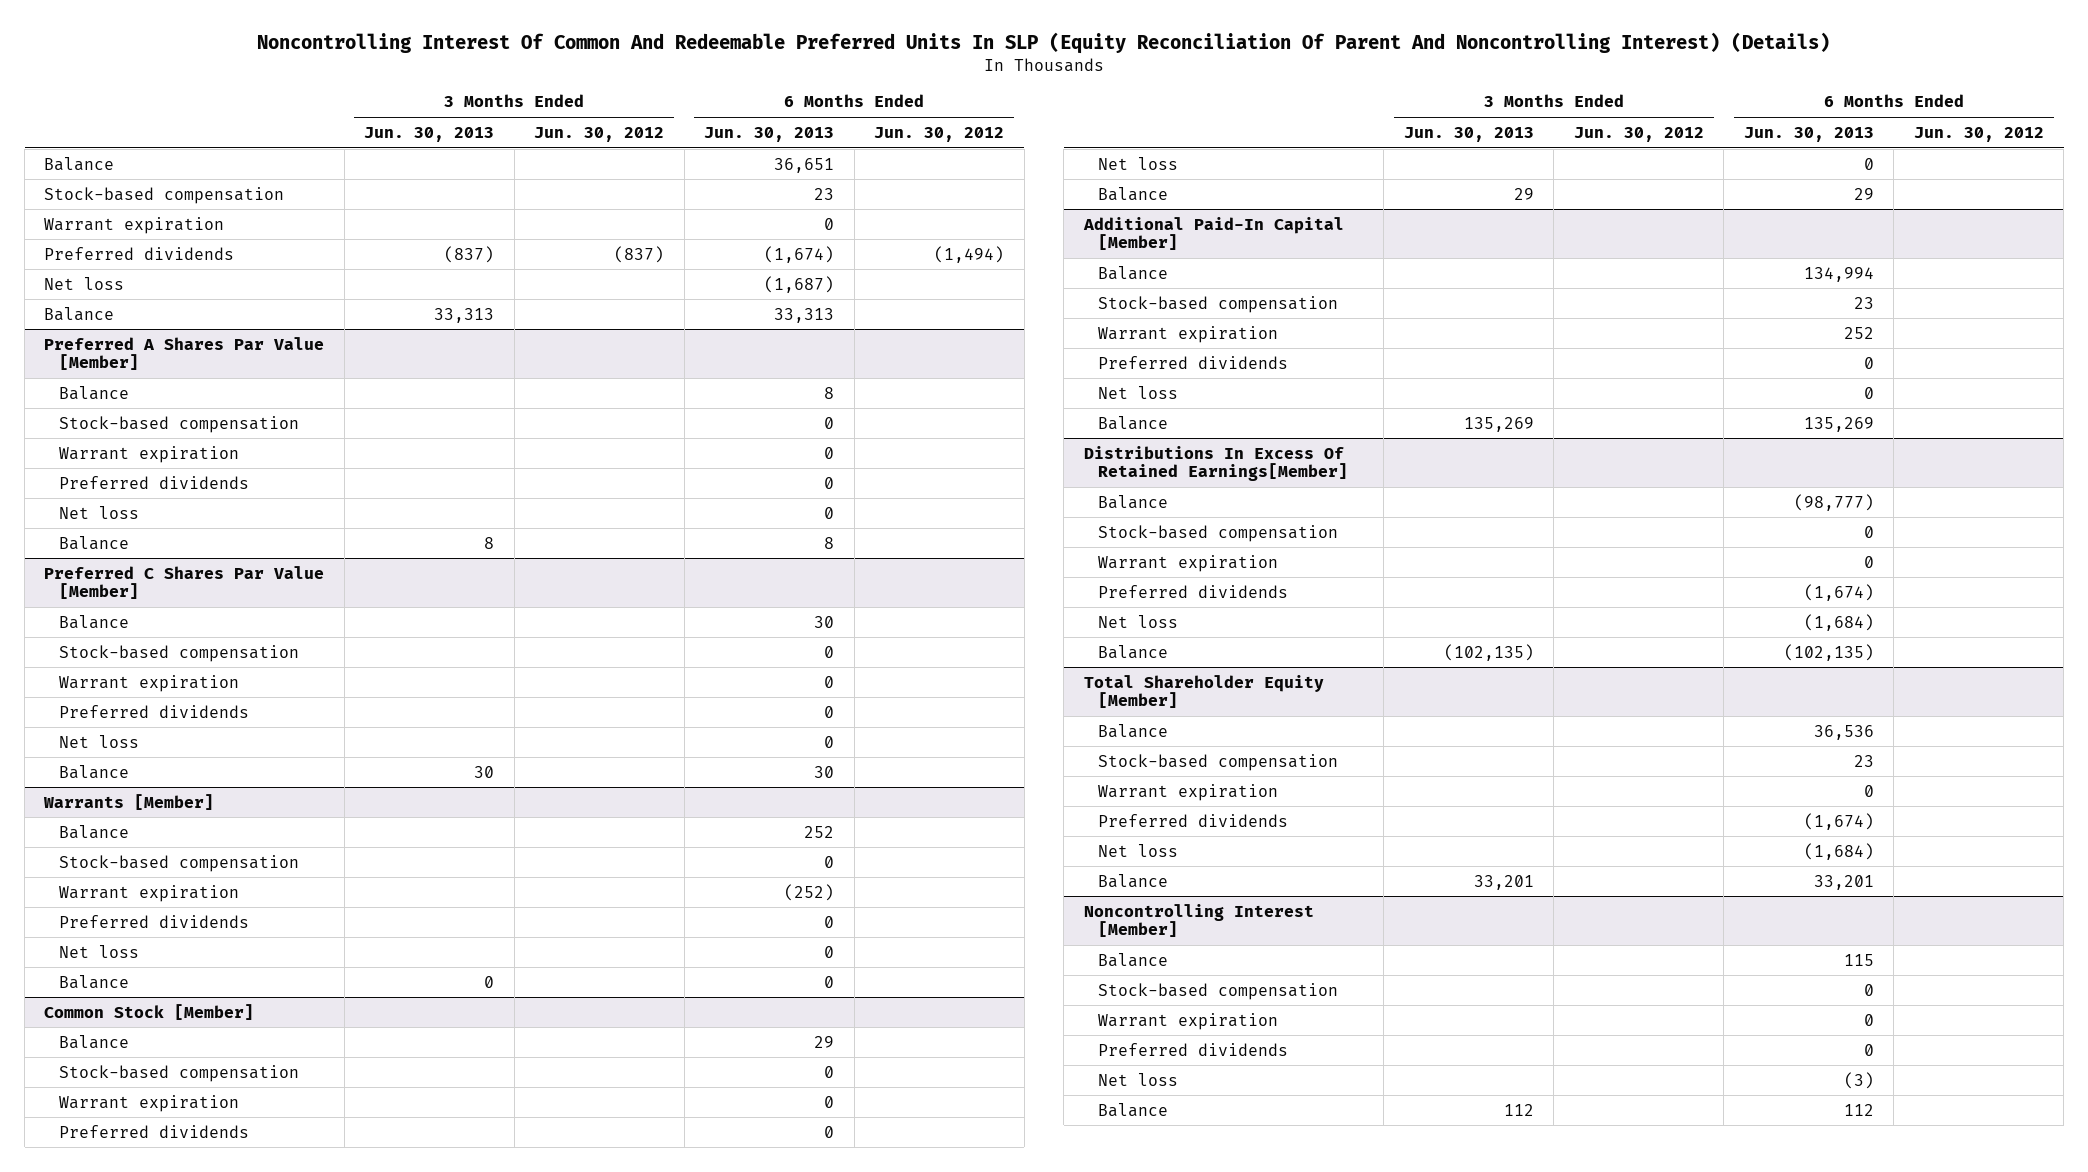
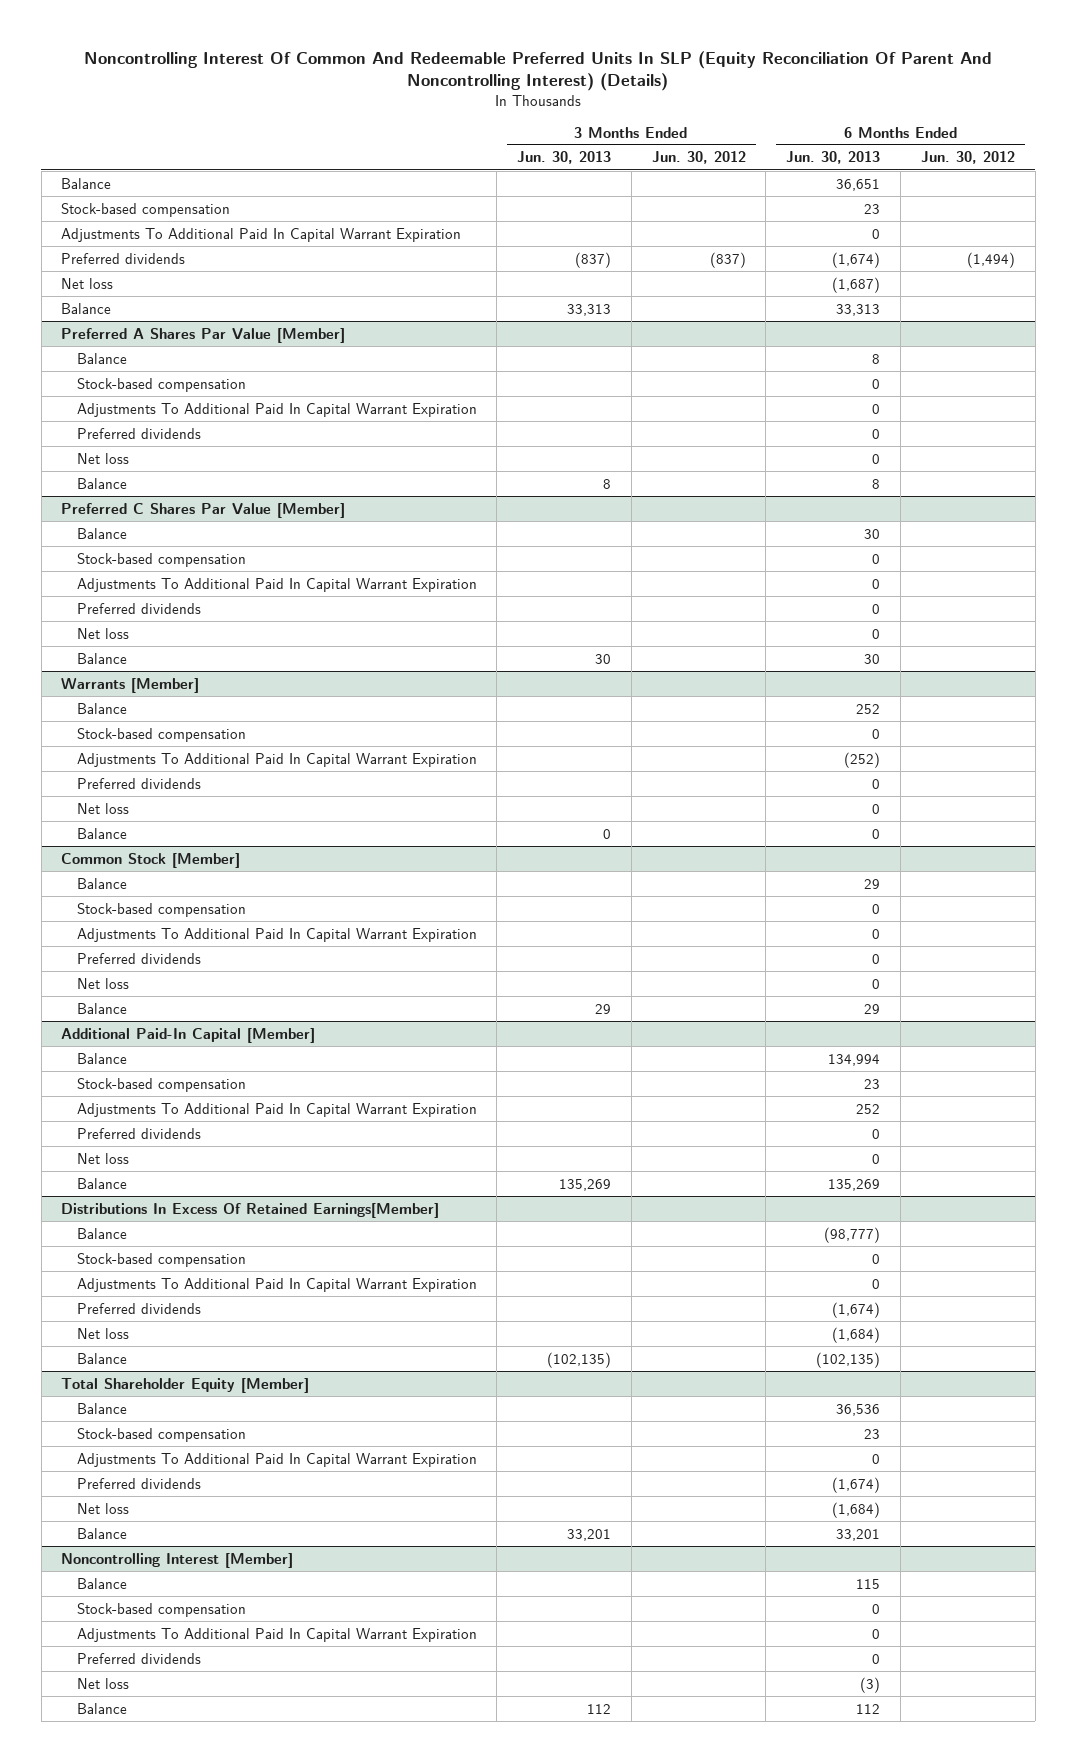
- Warrant expiration | | | 0 |
+ Adjustments To Additional Paid In Capital Warrant Expiration | | | 0 |
@ Preferred A Shares Par Value [Member]
- Warrant expiration | | | 0 |
+ Adjustments To Additional Paid In Capital Warrant Expiration | | | 0 |
@ Preferred C Shares Par Value [Member]
- Warrant expiration | | | 0 |
+ Adjustments To Additional Paid In Capital Warrant Expiration | | | 0 |
@ Warrants [Member]
- Warrant expiration | | | (252) |
+ Adjustments To Additional Paid In Capital Warrant Expiration | | | (252) |
@ Common Stock [Member]
- Warrant expiration | | | 0 |
+ Adjustments To Additional Paid In Capital Warrant Expiration | | | 0 |
@ Additional Paid-In Capital [Member]
- Warrant expiration | | | 252 |
+ Adjustments To Additional Paid In Capital Warrant Expiration | | | 252 |
@ Distributions In Excess Of Retained Earnings[Member]
- Warrant expiration | | | 0 |
+ Adjustments To Additional Paid In Capital Warrant Expiration | | | 0 |
@ Total Shareholder Equity [Member]
- Warrant expiration | | | 0 |
+ Adjustments To Additional Paid In Capital Warrant Expiration | | | 0 |
@ Noncontrolling Interest [Member]
- Warrant expiration | | | 0 |
+ Adjustments To Additional Paid In Capital Warrant Expiration | | | 0 |

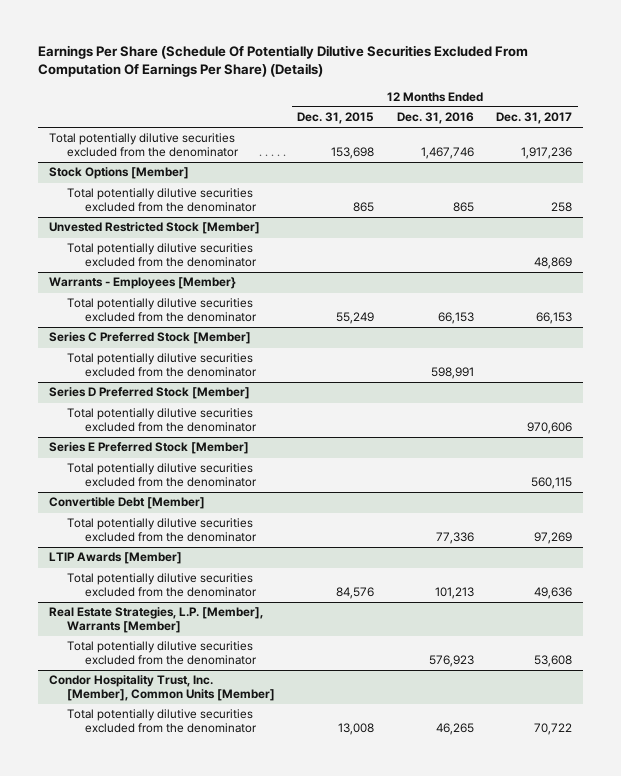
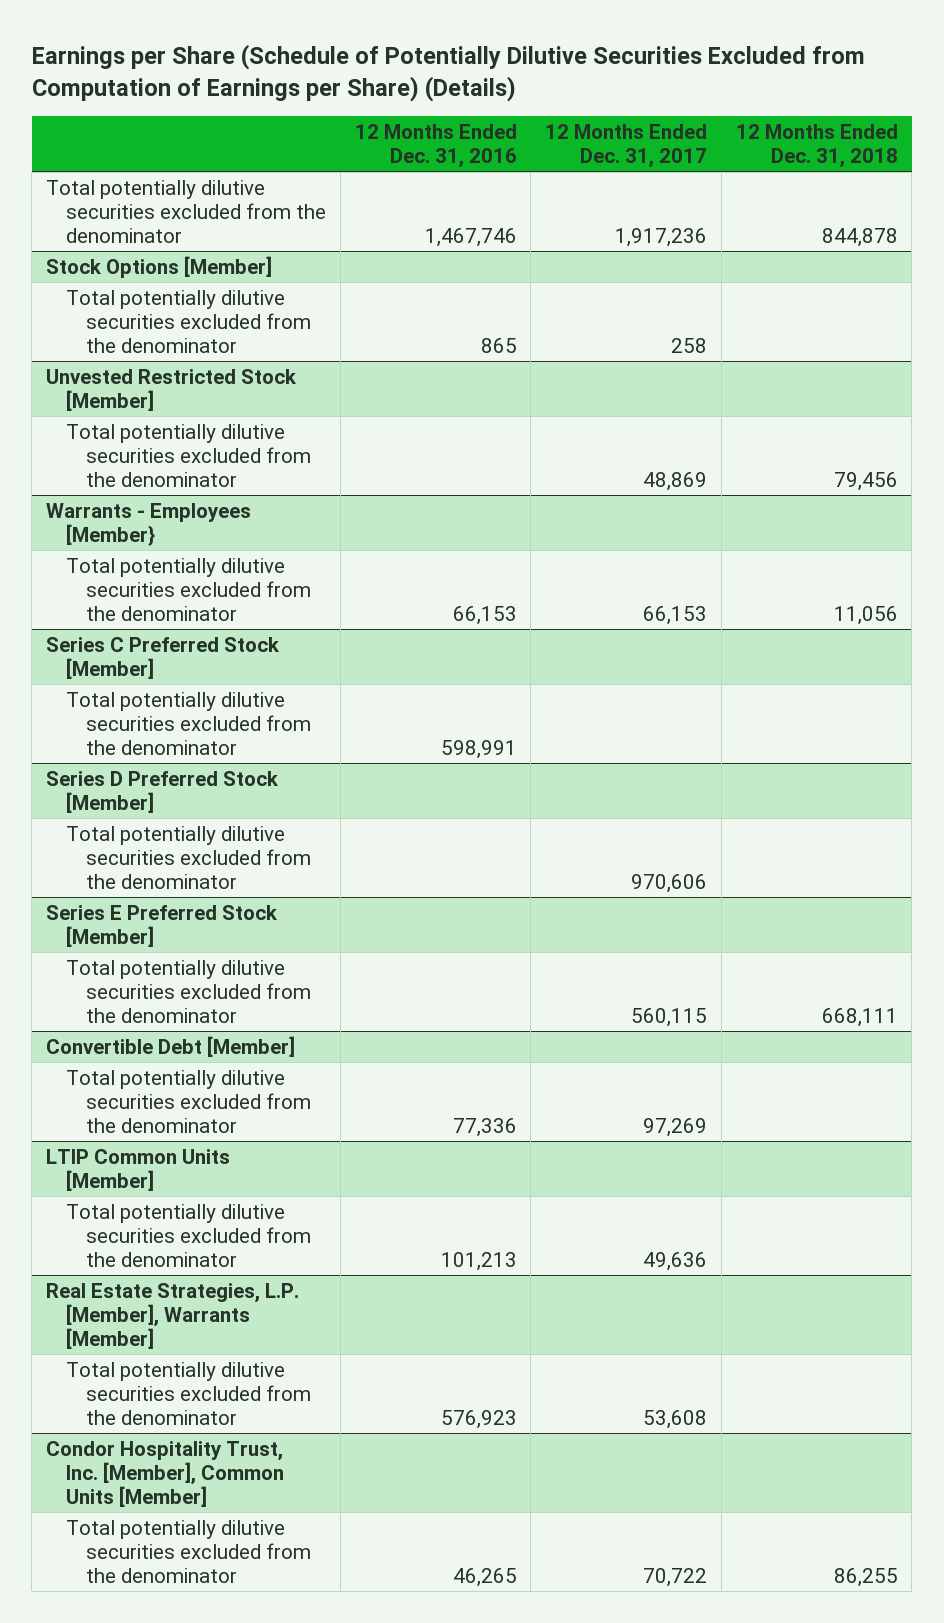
- Earnings Per Share (Schedule Of Potentially Dilutive Securities Excluded From Computation Of Earnings Per Share) (Details)
+ Earnings per Share (Schedule of Potentially Dilutive Securities Excluded from Computation of Earnings per Share) (Details)
- | 12 Months Ended Dec. 31, 2015 | 12 Months Ended Dec. 31, 2016 | 12 Months Ended Dec. 31, 2017
+ | 12 Months Ended Dec. 31, 2016 | 12 Months Ended Dec. 31, 2017 | 12 Months Ended Dec. 31, 2018
- LTIP Awards [Member]
+ LTIP Common Units [Member]

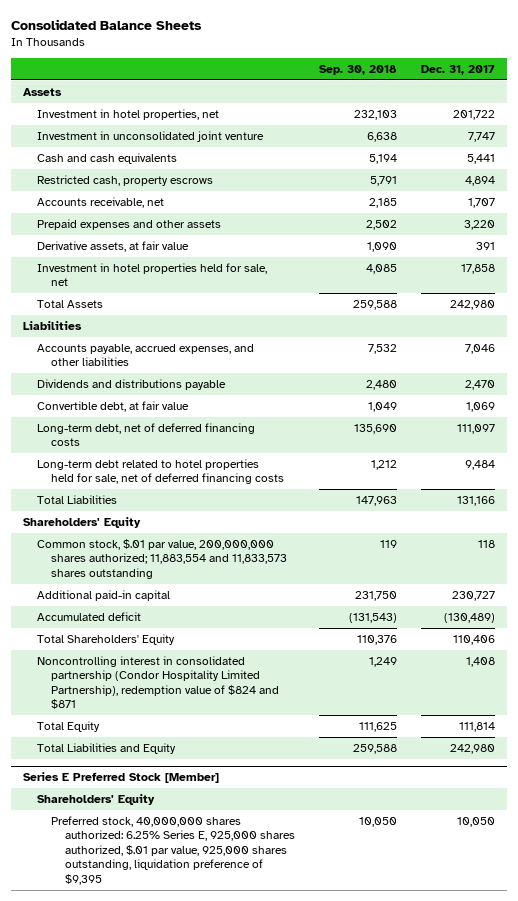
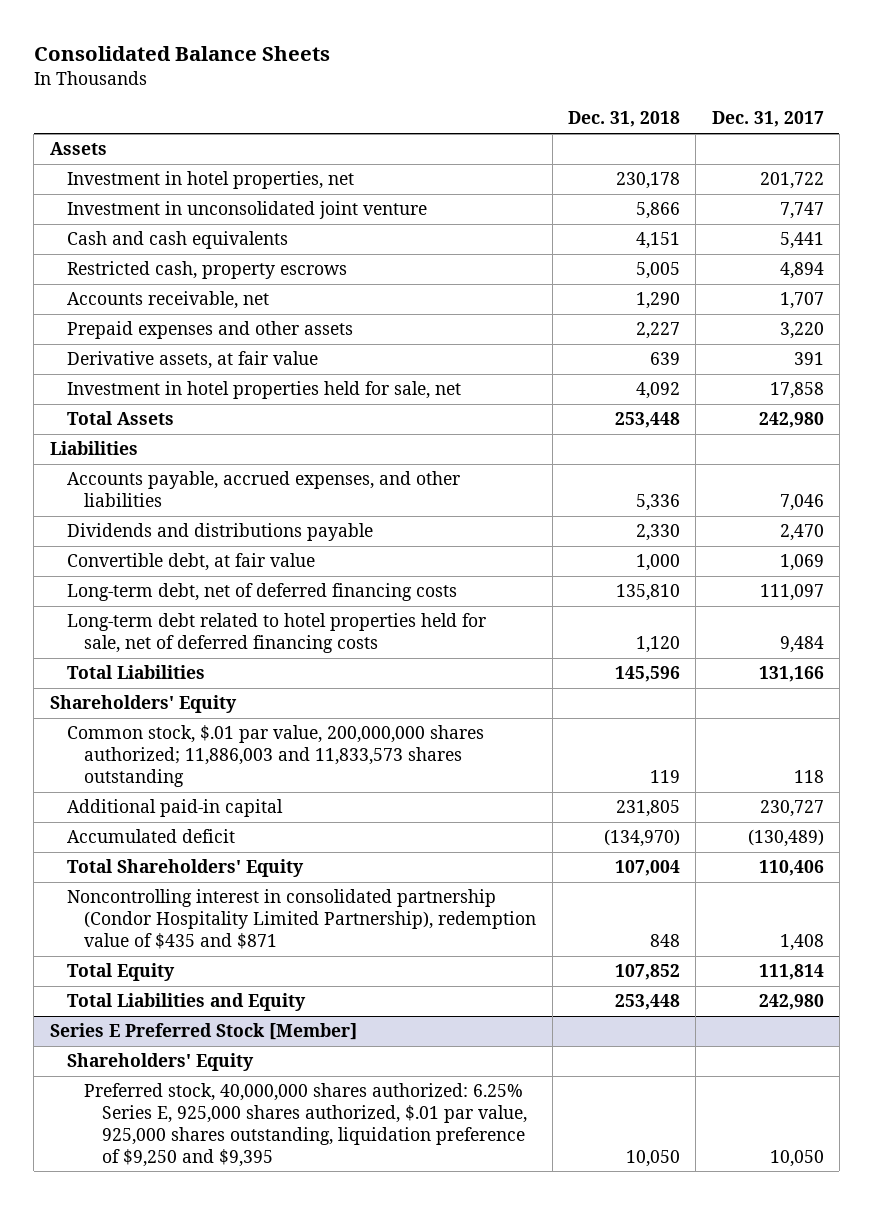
- | Sep. 30, 2018 | Dec. 31, 2017
+ | Dec. 31, 2018 | Dec. 31, 2017
- Common stock, $.01 par value, 200,000,000 shares authorized; 11,883,554 and 11,833,573 shares outstanding | 119 | 118
+ Common stock, $.01 par value, 200,000,000 shares authorized; 11,886,003 and 11,833,573 shares outstanding | 119 | 118
- Noncontrolling interest in consolidated partnership (Condor Hospitality Limited Partnership), redemption value of $824 and $871 | 1,249 | 1,408
+ Noncontrolling interest in consolidated partnership (Condor Hospitality Limited Partnership), redemption value of $435 and $871 | 848 | 1,408
@ Series E Preferred Stock [Member]
- Preferred stock, 40,000,000 shares authorized: 6.25% Series E, 925,000 shares authorized, $.01 par value, 925,000 shares outstanding, liquidation preference of $9,395 | 10,050 | 10,050
+ Preferred stock, 40,000,000 shares authorized: 6.25% Series E, 925,000 shares authorized, $.01 par value, 925,000 shares outstanding, liquidation preference of $9,250 and $9,395 | 10,050 | 10,050

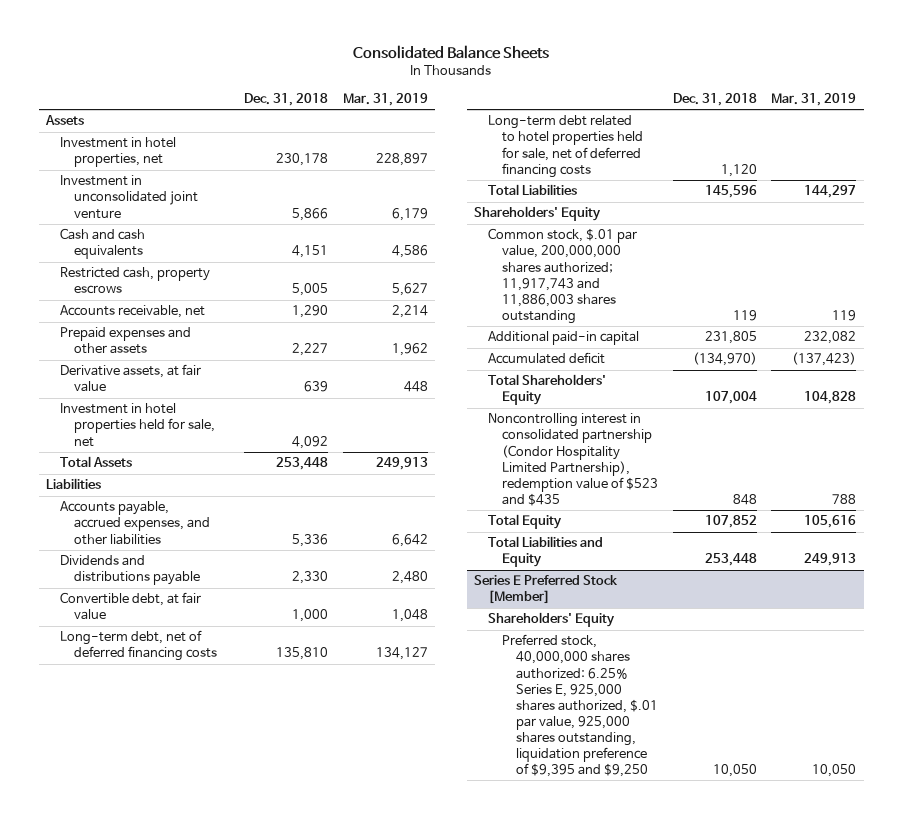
- | Dec. 31, 2018 | Dec. 31, 2017
+ | Dec. 31, 2018 | Mar. 31, 2019
- Common stock, $.01 par value, 200,000,000 shares authorized; 11,886,003 and 11,833,573 shares outstanding | 119 | 118
+ Common stock, $.01 par value, 200,000,000 shares authorized; 11,917,743 and 11,886,003 shares outstanding | 119 | 119
- Noncontrolling interest in consolidated partnership (Condor Hospitality Limited Partnership), redemption value of $435 and $871 | 848 | 1,408
+ Noncontrolling interest in consolidated partnership (Condor Hospitality Limited Partnership), redemption value of $523 and $435 | 848 | 788
@ Series E Preferred Stock [Member]
- Preferred stock, 40,000,000 shares authorized: 6.25% Series E, 925,000 shares authorized, $.01 par value, 925,000 shares outstanding, liquidation preference of $9,250 and $9,395 | 10,050 | 10,050
+ Preferred stock, 40,000,000 shares authorized: 6.25% Series E, 925,000 shares authorized, $.01 par value, 925,000 shares outstanding, liquidation preference of $9,395 and $9,250 | 10,050 | 10,050

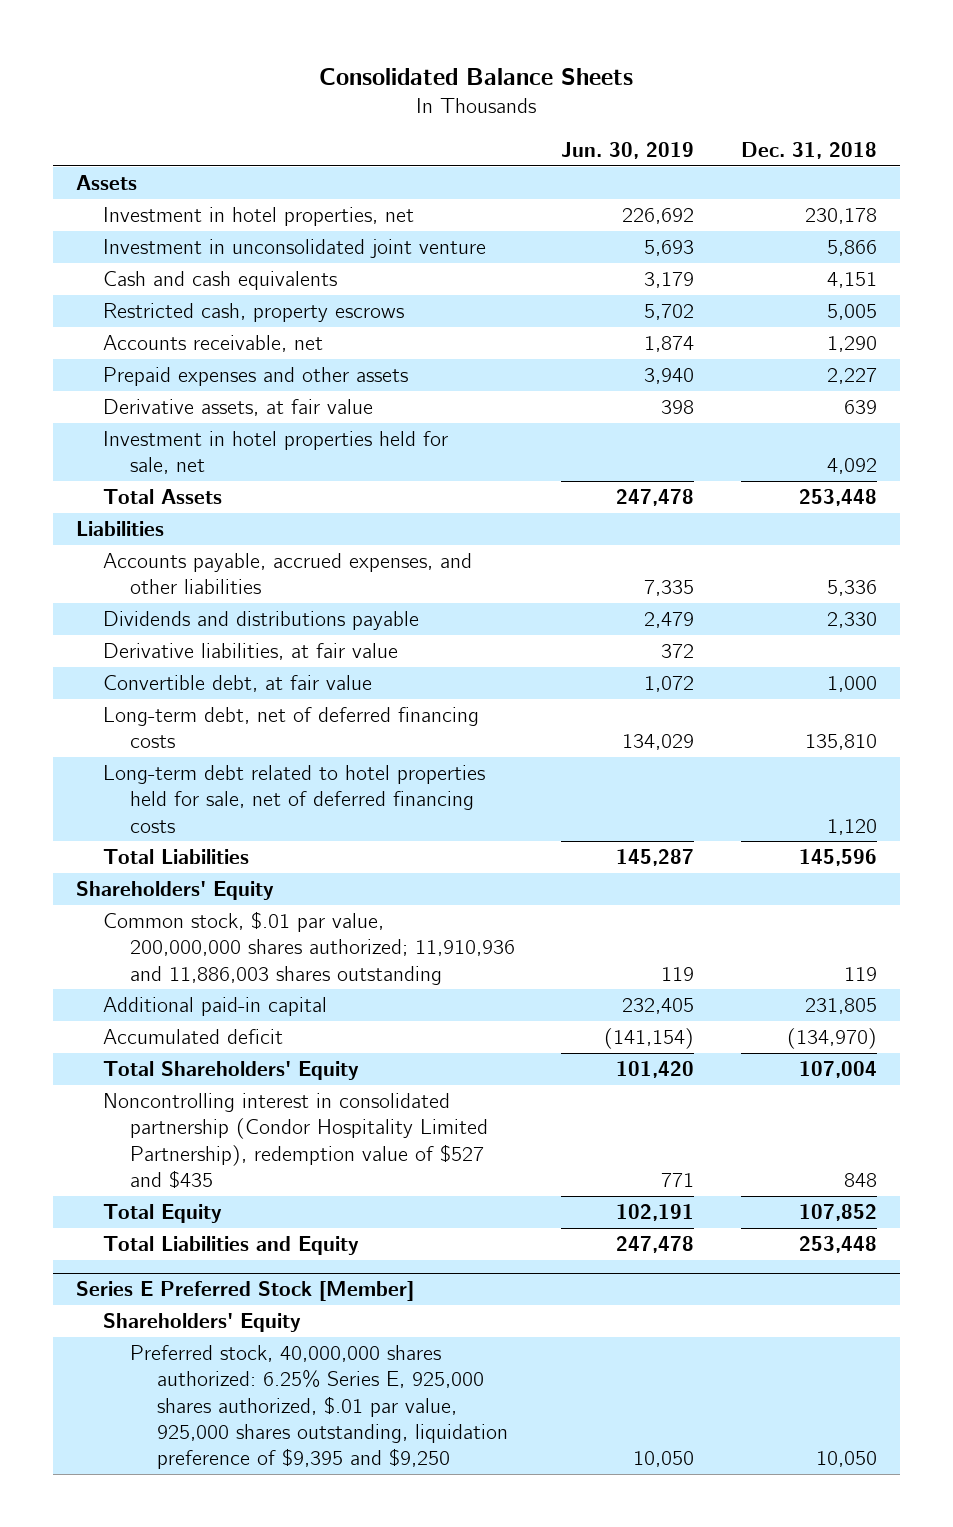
- | Dec. 31, 2018 | Mar. 31, 2019
+ | Jun. 30, 2019 | Dec. 31, 2018
+ Derivative liabilities, at fair value | 372 |
- Common stock, $.01 par value, 200,000,000 shares authorized; 11,917,743 and 11,886,003 shares outstanding | 119 | 119
+ Common stock, $.01 par value, 200,000,000 shares authorized; 11,910,936 and 11,886,003 shares outstanding | 119 | 119
- Noncontrolling interest in consolidated partnership (Condor Hospitality Limited Partnership), redemption value of $523 and $435 | 848 | 788
+ Noncontrolling interest in consolidated partnership (Condor Hospitality Limited Partnership), redemption value of $527 and $435 | 771 | 848

